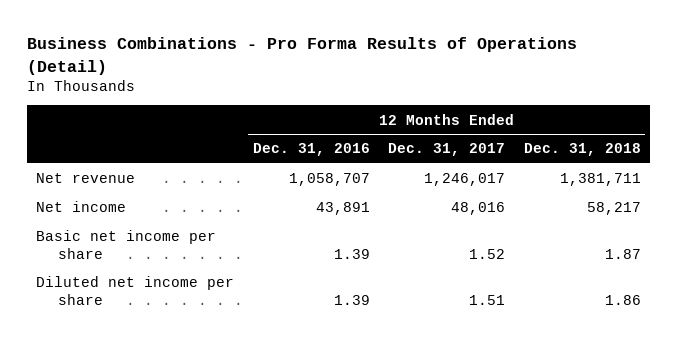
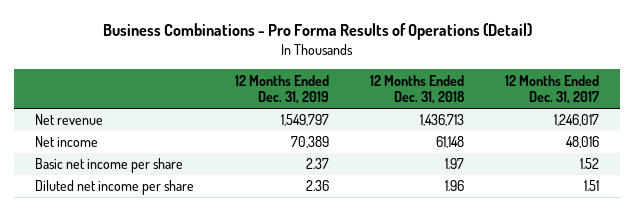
- | 12 Months Ended Dec. 31, 2016 | 12 Months Ended Dec. 31, 2017 | 12 Months Ended Dec. 31, 2018
+ | 12 Months Ended Dec. 31, 2019 | 12 Months Ended Dec. 31, 2018 | 12 Months Ended Dec. 31, 2017
- Net revenue | 1,058,707 | 1,246,017 | 1,381,711
- Net income | 43,891 | 48,016 | 58,217
- Basic net income per share | 1.39 | 1.52 | 1.87
- Diluted net income per share | 1.39 | 1.51 | 1.86
+ Net revenue | 1,549,797 | 1,436,713 | 1,246,017
+ Net income | 70,389 | 61,148 | 48,016
+ Basic net income per share | 2.37 | 1.97 | 1.52
+ Diluted net income per share | 2.36 | 1.96 | 1.51

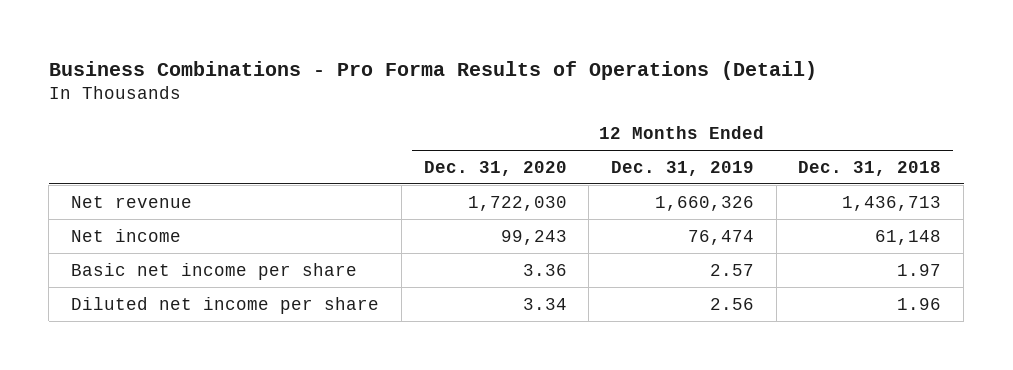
- | 12 Months Ended Dec. 31, 2019 | 12 Months Ended Dec. 31, 2018 | 12 Months Ended Dec. 31, 2017
+ | 12 Months Ended Dec. 31, 2020 | 12 Months Ended Dec. 31, 2019 | 12 Months Ended Dec. 31, 2018
- Net revenue | 1,549,797 | 1,436,713 | 1,246,017
- Net income | 70,389 | 61,148 | 48,016
- Basic net income per share | 2.37 | 1.97 | 1.52
- Diluted net income per share | 2.36 | 1.96 | 1.51
+ Net revenue | 1,722,030 | 1,660,326 | 1,436,713
+ Net income | 99,243 | 76,474 | 61,148
+ Basic net income per share | 3.36 | 2.57 | 1.97
+ Diluted net income per share | 3.34 | 2.56 | 1.96

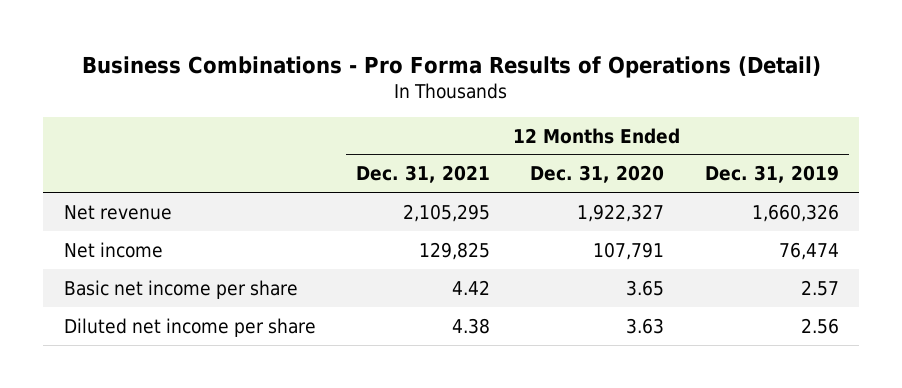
- | 12 Months Ended Dec. 31, 2020 | 12 Months Ended Dec. 31, 2019 | 12 Months Ended Dec. 31, 2018
+ | 12 Months Ended Dec. 31, 2021 | 12 Months Ended Dec. 31, 2020 | 12 Months Ended Dec. 31, 2019
- Net revenue | 1,722,030 | 1,660,326 | 1,436,713
- Net income | 99,243 | 76,474 | 61,148
- Basic net income per share | 3.36 | 2.57 | 1.97
- Diluted net income per share | 3.34 | 2.56 | 1.96
+ Net revenue | 2,105,295 | 1,922,327 | 1,660,326
+ Net income | 129,825 | 107,791 | 76,474
+ Basic net income per share | 4.42 | 3.65 | 2.57
+ Diluted net income per share | 4.38 | 3.63 | 2.56

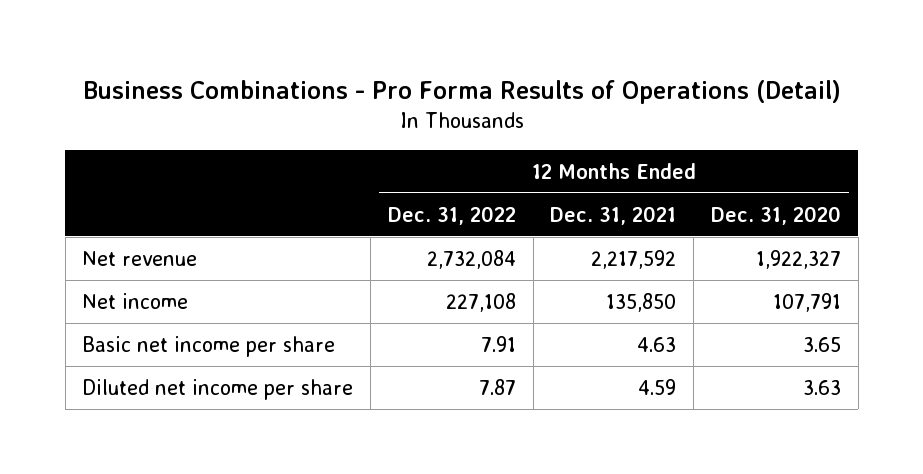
- | 12 Months Ended Dec. 31, 2021 | 12 Months Ended Dec. 31, 2020 | 12 Months Ended Dec. 31, 2019
+ | 12 Months Ended Dec. 31, 2022 | 12 Months Ended Dec. 31, 2021 | 12 Months Ended Dec. 31, 2020
- Net revenue | 2,105,295 | 1,922,327 | 1,660,326
- Net income | 129,825 | 107,791 | 76,474
- Basic net income per share | 4.42 | 3.65 | 2.57
- Diluted net income per share | 4.38 | 3.63 | 2.56
+ Net revenue | 2,732,084 | 2,217,592 | 1,922,327
+ Net income | 227,108 | 135,850 | 107,791
+ Basic net income per share | 7.91 | 4.63 | 3.65
+ Diluted net income per share | 7.87 | 4.59 | 3.63

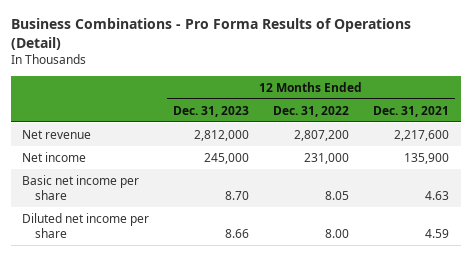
- | 12 Months Ended Dec. 31, 2022 | 12 Months Ended Dec. 31, 2021 | 12 Months Ended Dec. 31, 2020
+ | 12 Months Ended Dec. 31, 2023 | 12 Months Ended Dec. 31, 2022 | 12 Months Ended Dec. 31, 2021
- Net revenue | 2,732,084 | 2,217,592 | 1,922,327
- Net income | 227,108 | 135,850 | 107,791
- Basic net income per share | 7.91 | 4.63 | 3.65
- Diluted net income per share | 7.87 | 4.59 | 3.63
+ Net revenue | 2,812,000 | 2,807,200 | 2,217,600
+ Net income | 245,000 | 231,000 | 135,900
+ Basic net income per share | 8.70 | 8.05 | 4.63
+ Diluted net income per share | 8.66 | 8.00 | 4.59

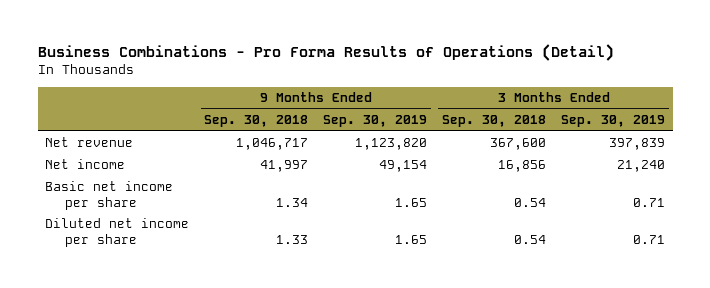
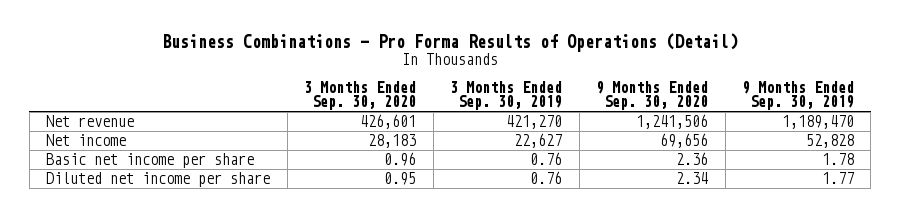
- | 9 Months Ended Sep. 30, 2018 | 9 Months Ended Sep. 30, 2019 | 3 Months Ended Sep. 30, 2018 | 3 Months Ended Sep. 30, 2019
+ | 3 Months Ended Sep. 30, 2020 | 3 Months Ended Sep. 30, 2019 | 9 Months Ended Sep. 30, 2020 | 9 Months Ended Sep. 30, 2019
- Net revenue | 1,046,717 | 1,123,820 | 367,600 | 397,839
- Net income | 41,997 | 49,154 | 16,856 | 21,240
- Basic net income per share | 1.34 | 1.65 | 0.54 | 0.71
- Diluted net income per share | 1.33 | 1.65 | 0.54 | 0.71
+ Net revenue | 426,601 | 421,270 | 1,241,506 | 1,189,470
+ Net income | 28,183 | 22,627 | 69,656 | 52,828
+ Basic net income per share | 0.96 | 0.76 | 2.36 | 1.78
+ Diluted net income per share | 0.95 | 0.76 | 2.34 | 1.77

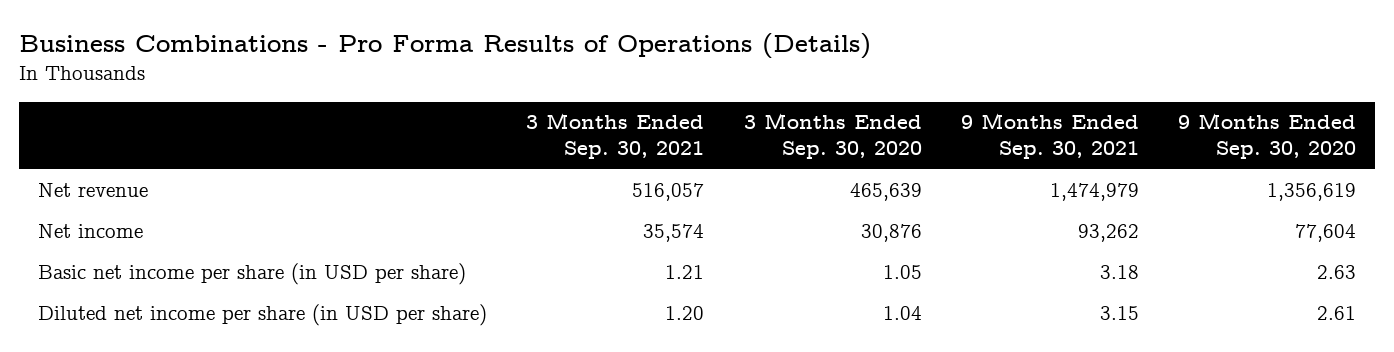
- Business Combinations - Pro Forma Results of Operations (Detail)
+ Business Combinations - Pro Forma Results of Operations (Details)
- | 3 Months Ended Sep. 30, 2020 | 3 Months Ended Sep. 30, 2019 | 9 Months Ended Sep. 30, 2020 | 9 Months Ended Sep. 30, 2019
+ | 3 Months Ended Sep. 30, 2021 | 3 Months Ended Sep. 30, 2020 | 9 Months Ended Sep. 30, 2021 | 9 Months Ended Sep. 30, 2020
- Net revenue | 426,601 | 421,270 | 1,241,506 | 1,189,470
- Net income | 28,183 | 22,627 | 69,656 | 52,828
- Basic net income per share | 0.96 | 0.76 | 2.36 | 1.78
- Diluted net income per share | 0.95 | 0.76 | 2.34 | 1.77
+ Net revenue | 516,057 | 465,639 | 1,474,979 | 1,356,619
+ Net income | 35,574 | 30,876 | 93,262 | 77,604
+ Basic net income per share (in USD per share) | 1.21 | 1.05 | 3.18 | 2.63
+ Diluted net income per share (in USD per share) | 1.20 | 1.04 | 3.15 | 2.61

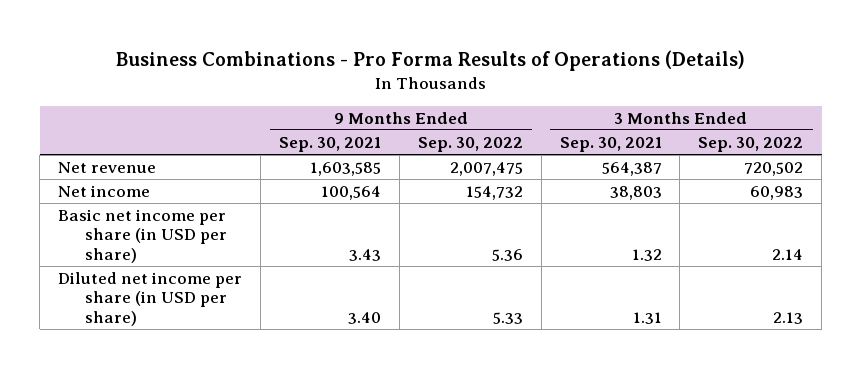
- | 3 Months Ended Sep. 30, 2021 | 3 Months Ended Sep. 30, 2020 | 9 Months Ended Sep. 30, 2021 | 9 Months Ended Sep. 30, 2020
+ | 9 Months Ended Sep. 30, 2021 | 9 Months Ended Sep. 30, 2022 | 3 Months Ended Sep. 30, 2021 | 3 Months Ended Sep. 30, 2022
- Net revenue | 516,057 | 465,639 | 1,474,979 | 1,356,619
- Net income | 35,574 | 30,876 | 93,262 | 77,604
- Basic net income per share (in USD per share) | 1.21 | 1.05 | 3.18 | 2.63
- Diluted net income per share (in USD per share) | 1.20 | 1.04 | 3.15 | 2.61
+ Net revenue | 1,603,585 | 2,007,475 | 564,387 | 720,502
+ Net income | 100,564 | 154,732 | 38,803 | 60,983
+ Basic net income per share (in USD per share) | 3.43 | 5.36 | 1.32 | 2.14
+ Diluted net income per share (in USD per share) | 3.40 | 5.33 | 1.31 | 2.13

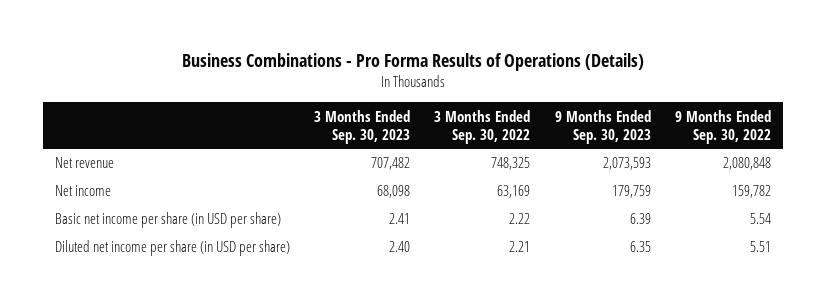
- | 9 Months Ended Sep. 30, 2021 | 9 Months Ended Sep. 30, 2022 | 3 Months Ended Sep. 30, 2021 | 3 Months Ended Sep. 30, 2022
+ | 3 Months Ended Sep. 30, 2023 | 3 Months Ended Sep. 30, 2022 | 9 Months Ended Sep. 30, 2023 | 9 Months Ended Sep. 30, 2022
- Net revenue | 1,603,585 | 2,007,475 | 564,387 | 720,502
- Net income | 100,564 | 154,732 | 38,803 | 60,983
- Basic net income per share (in USD per share) | 3.43 | 5.36 | 1.32 | 2.14
- Diluted net income per share (in USD per share) | 3.40 | 5.33 | 1.31 | 2.13
+ Net revenue | 707,482 | 748,325 | 2,073,593 | 2,080,848
+ Net income | 68,098 | 63,169 | 179,759 | 159,782
+ Basic net income per share (in USD per share) | 2.41 | 2.22 | 6.39 | 5.54
+ Diluted net income per share (in USD per share) | 2.40 | 2.21 | 6.35 | 5.51

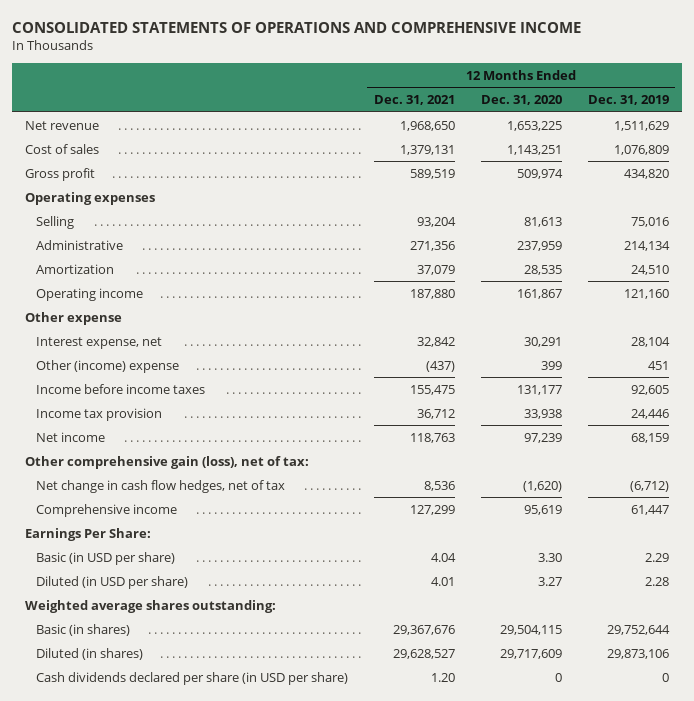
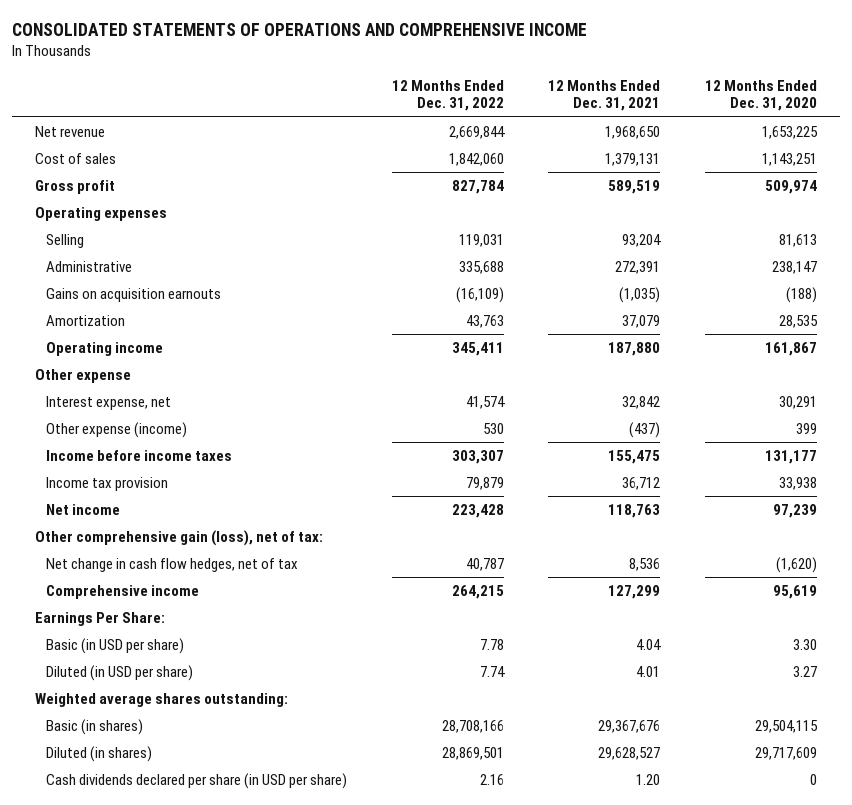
- | 12 Months Ended Dec. 31, 2021 | 12 Months Ended Dec. 31, 2020 | 12 Months Ended Dec. 31, 2019
+ | 12 Months Ended Dec. 31, 2022 | 12 Months Ended Dec. 31, 2021 | 12 Months Ended Dec. 31, 2020
- Administrative | 271,356 | 237,959 | 214,134
+ Administrative | 335,688 | 272,391 | 238,147
+ Gains on acquisition earnouts | (16,109) | (1,035) | (188)
- Other (income) expense | (437) | 399 | 451
+ Other expense (income) | 530 | (437) | 399

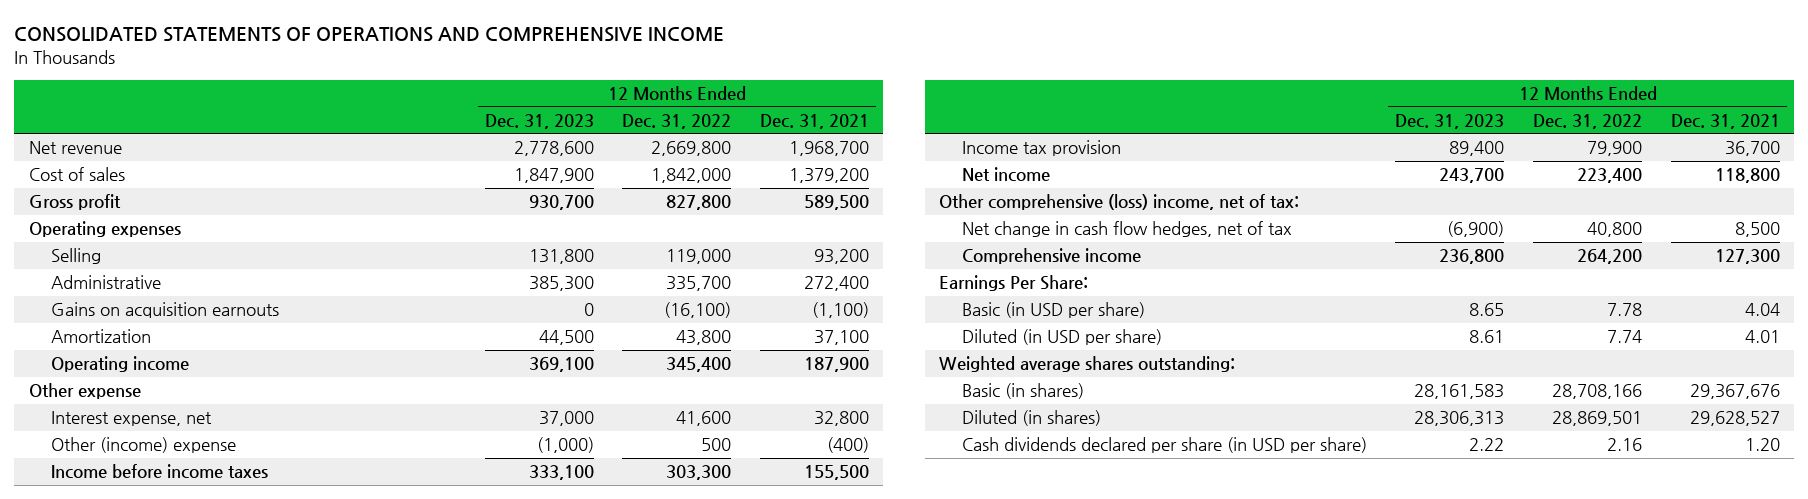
- | 12 Months Ended Dec. 31, 2022 | 12 Months Ended Dec. 31, 2021 | 12 Months Ended Dec. 31, 2020
+ | 12 Months Ended Dec. 31, 2023 | 12 Months Ended Dec. 31, 2022 | 12 Months Ended Dec. 31, 2021
- Net revenue | 2,669,844 | 1,968,650 | 1,653,225
- Cost of sales | 1,842,060 | 1,379,131 | 1,143,251
- Gross profit | 827,784 | 589,519 | 509,974
+ Net revenue | 2,778,600 | 2,669,800 | 1,968,700
+ Cost of sales | 1,847,900 | 1,842,000 | 1,379,200
+ Gross profit | 930,700 | 827,800 | 589,500
- Selling | 119,031 | 93,204 | 81,613
- Administrative | 335,688 | 272,391 | 238,147
- Gains on acquisition earnouts | (16,109) | (1,035) | (188)
- Amortization | 43,763 | 37,079 | 28,535
- Operating income | 345,411 | 187,880 | 161,867
+ Selling | 131,800 | 119,000 | 93,200
+ Administrative | 385,300 | 335,700 | 272,400
+ Gains on acquisition earnouts | 0 | (16,100) | (1,100)
+ Amortization | 44,500 | 43,800 | 37,100
+ Operating income | 369,100 | 345,400 | 187,900
- Interest expense, net | 41,574 | 32,842 | 30,291
- Other expense (income) | 530 | (437) | 399
- Income before income taxes | 303,307 | 155,475 | 131,177
- Income tax provision | 79,879 | 36,712 | 33,938
- Net income | 223,428 | 118,763 | 97,239
- Other comprehensive gain (loss), net of tax:
- Net change in cash flow hedges, net of tax | 40,787 | 8,536 | (1,620)
- Comprehensive income | 264,215 | 127,299 | 95,619
+ Interest expense, net | 37,000 | 41,600 | 32,800
+ Other (income) expense | (1,000) | 500 | (400)
+ Income before income taxes | 333,100 | 303,300 | 155,500
+ Income tax provision | 89,400 | 79,900 | 36,700
+ Net income | 243,700 | 223,400 | 118,800
+ Other comprehensive (loss) income, net of tax:
+ Net change in cash flow hedges, net of tax | (6,900) | 40,800 | 8,500
+ Comprehensive income | 236,800 | 264,200 | 127,300

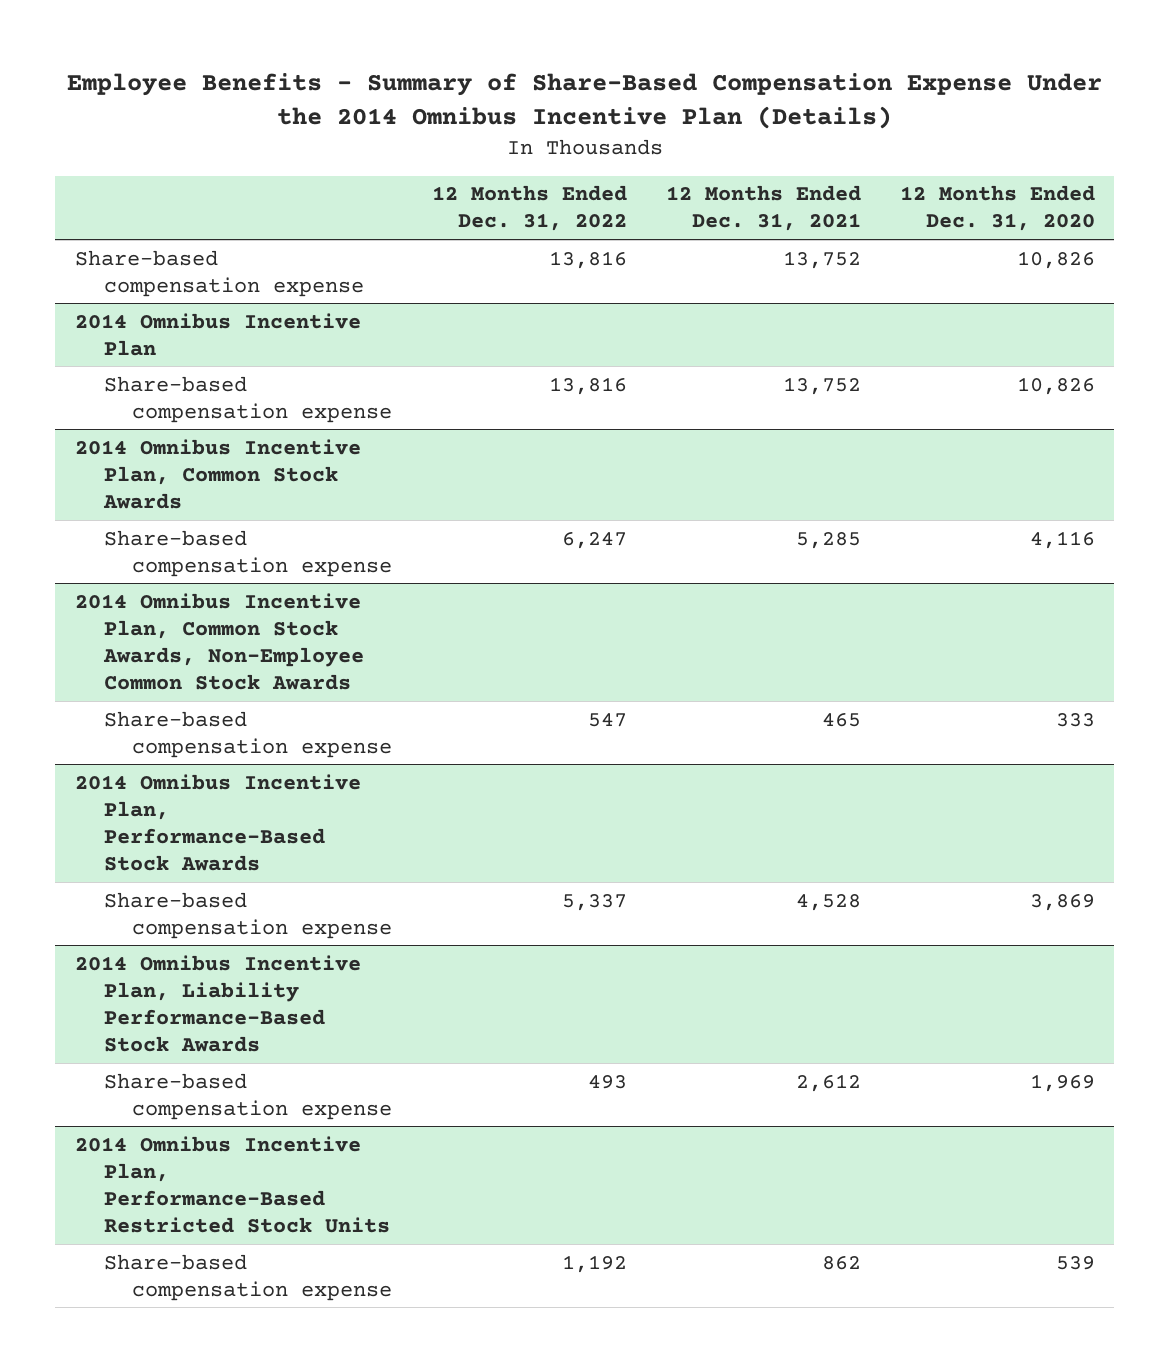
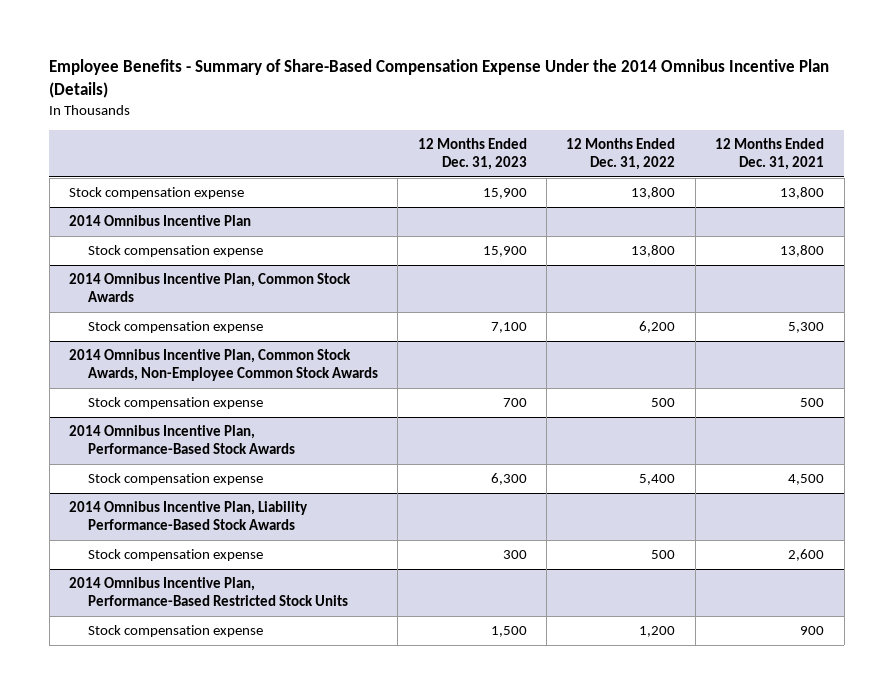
- | 12 Months Ended Dec. 31, 2022 | 12 Months Ended Dec. 31, 2021 | 12 Months Ended Dec. 31, 2020
+ | 12 Months Ended Dec. 31, 2023 | 12 Months Ended Dec. 31, 2022 | 12 Months Ended Dec. 31, 2021
- Share-based compensation expense | 13,816 | 13,752 | 10,826
+ Stock compensation expense | 15,900 | 13,800 | 13,800
@ 2014 Omnibus Incentive Plan
- Share-based compensation expense | 13,816 | 13,752 | 10,826
+ Stock compensation expense | 15,900 | 13,800 | 13,800
@ 2014 Omnibus Incentive Plan, Common Stock Awards
- Share-based compensation expense | 6,247 | 5,285 | 4,116
+ Stock compensation expense | 7,100 | 6,200 | 5,300
@ 2014 Omnibus Incentive Plan, Common Stock Awards, Non-Employee Common Stock Awards
- Share-based compensation expense | 547 | 465 | 333
+ Stock compensation expense | 700 | 500 | 500
@ 2014 Omnibus Incentive Plan, Performance-Based Stock Awards
- Share-based compensation expense | 5,337 | 4,528 | 3,869
+ Stock compensation expense | 6,300 | 5,400 | 4,500
@ 2014 Omnibus Incentive Plan, Liability Performance-Based Stock Awards
- Share-based compensation expense | 493 | 2,612 | 1,969
+ Stock compensation expense | 300 | 500 | 2,600
@ 2014 Omnibus Incentive Plan, Performance-Based Restricted Stock Units
- Share-based compensation expense | 1,192 | 862 | 539
+ Stock compensation expense | 1,500 | 1,200 | 900

